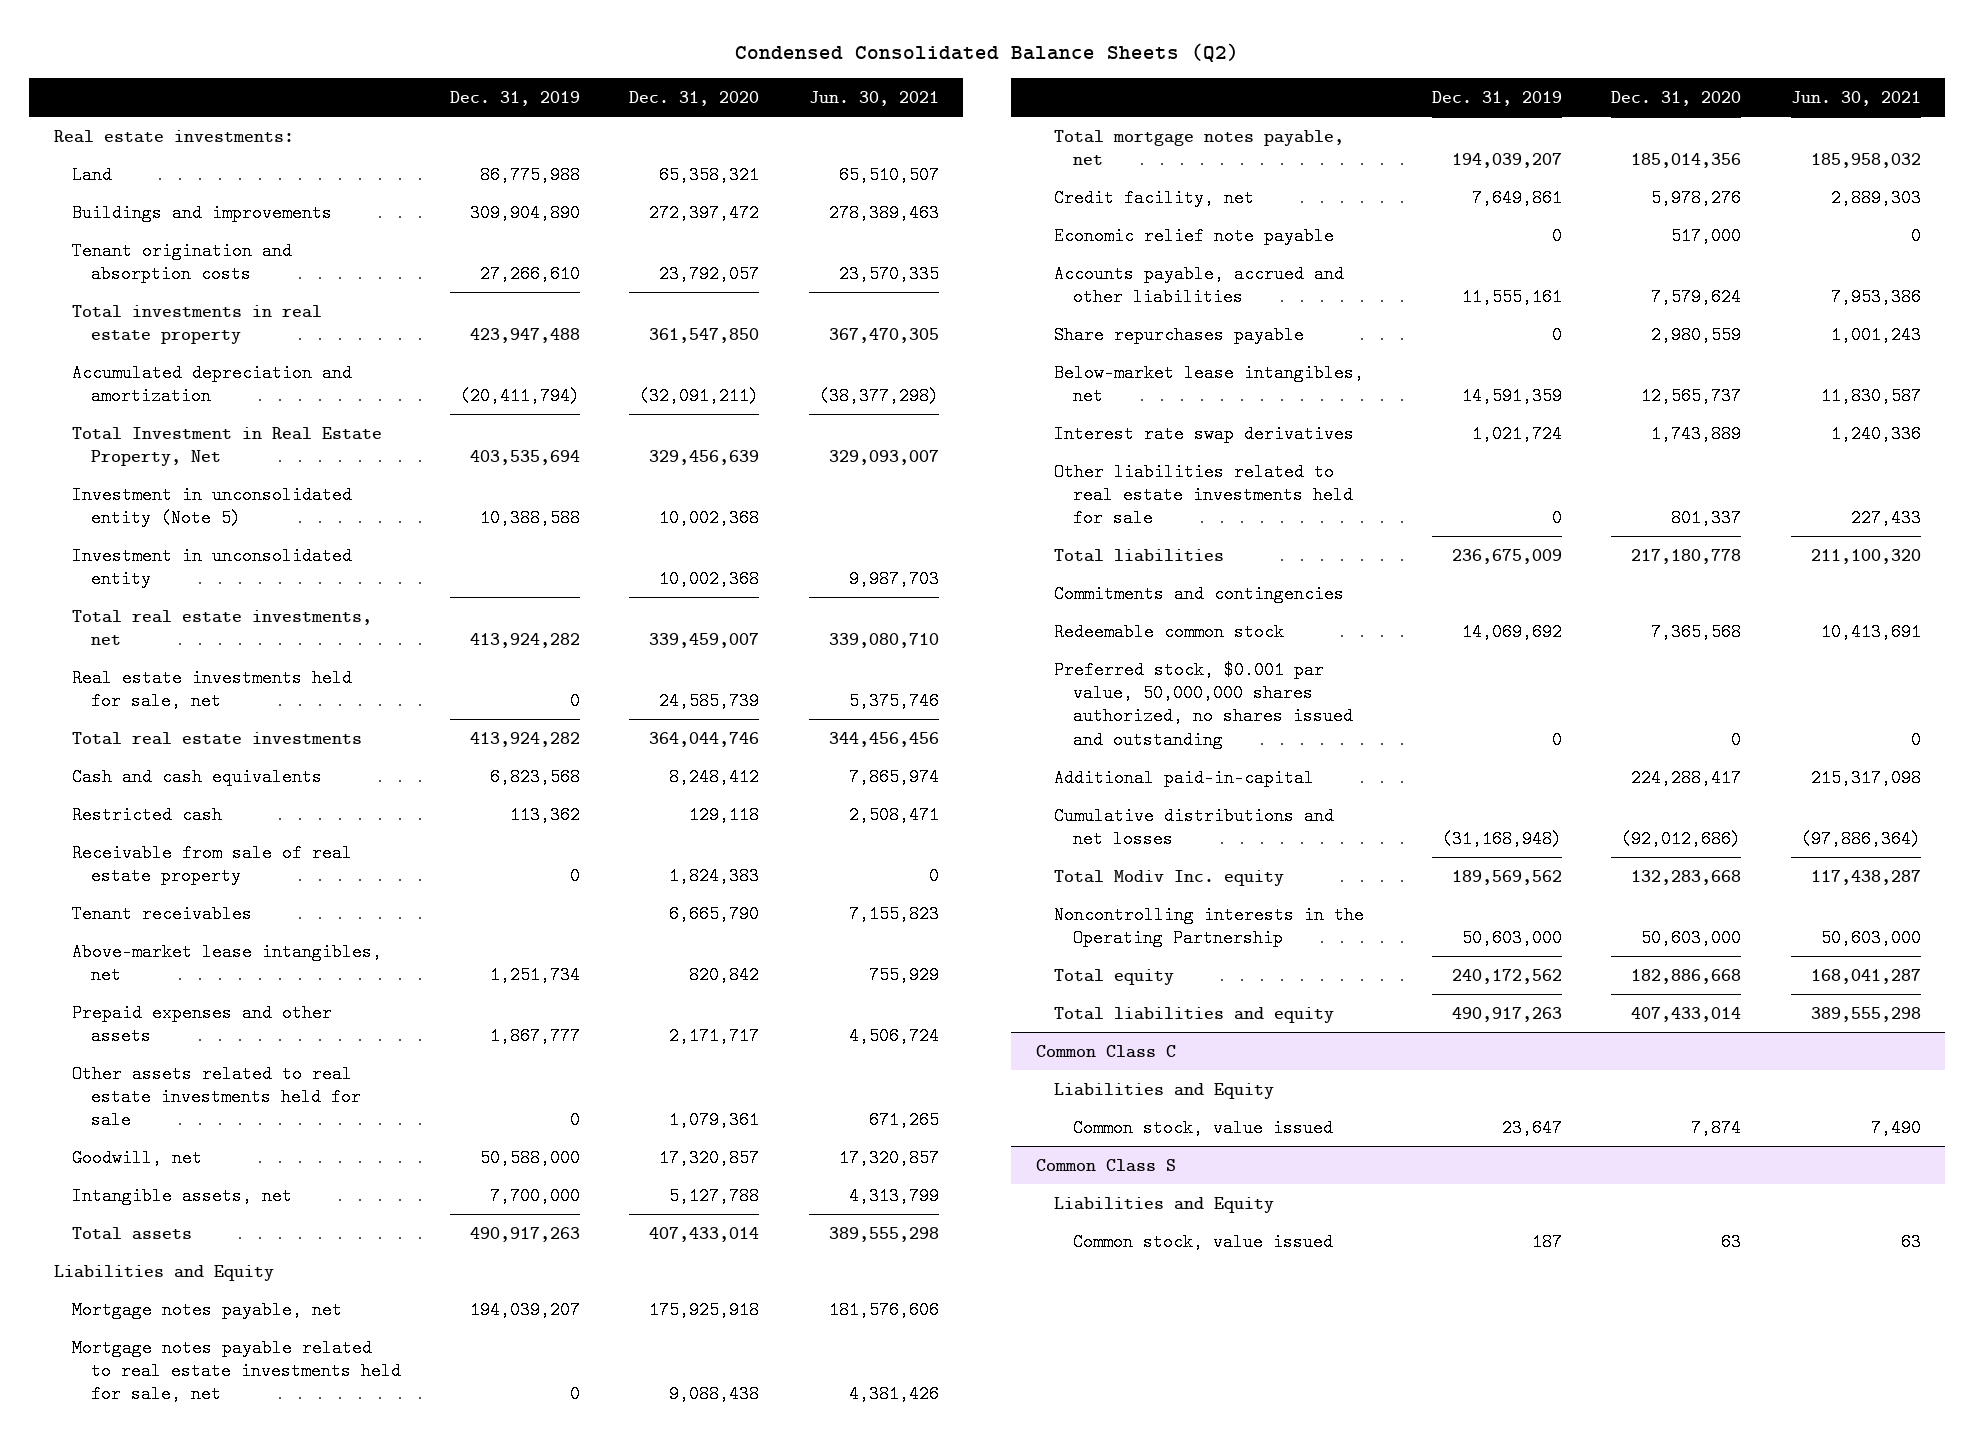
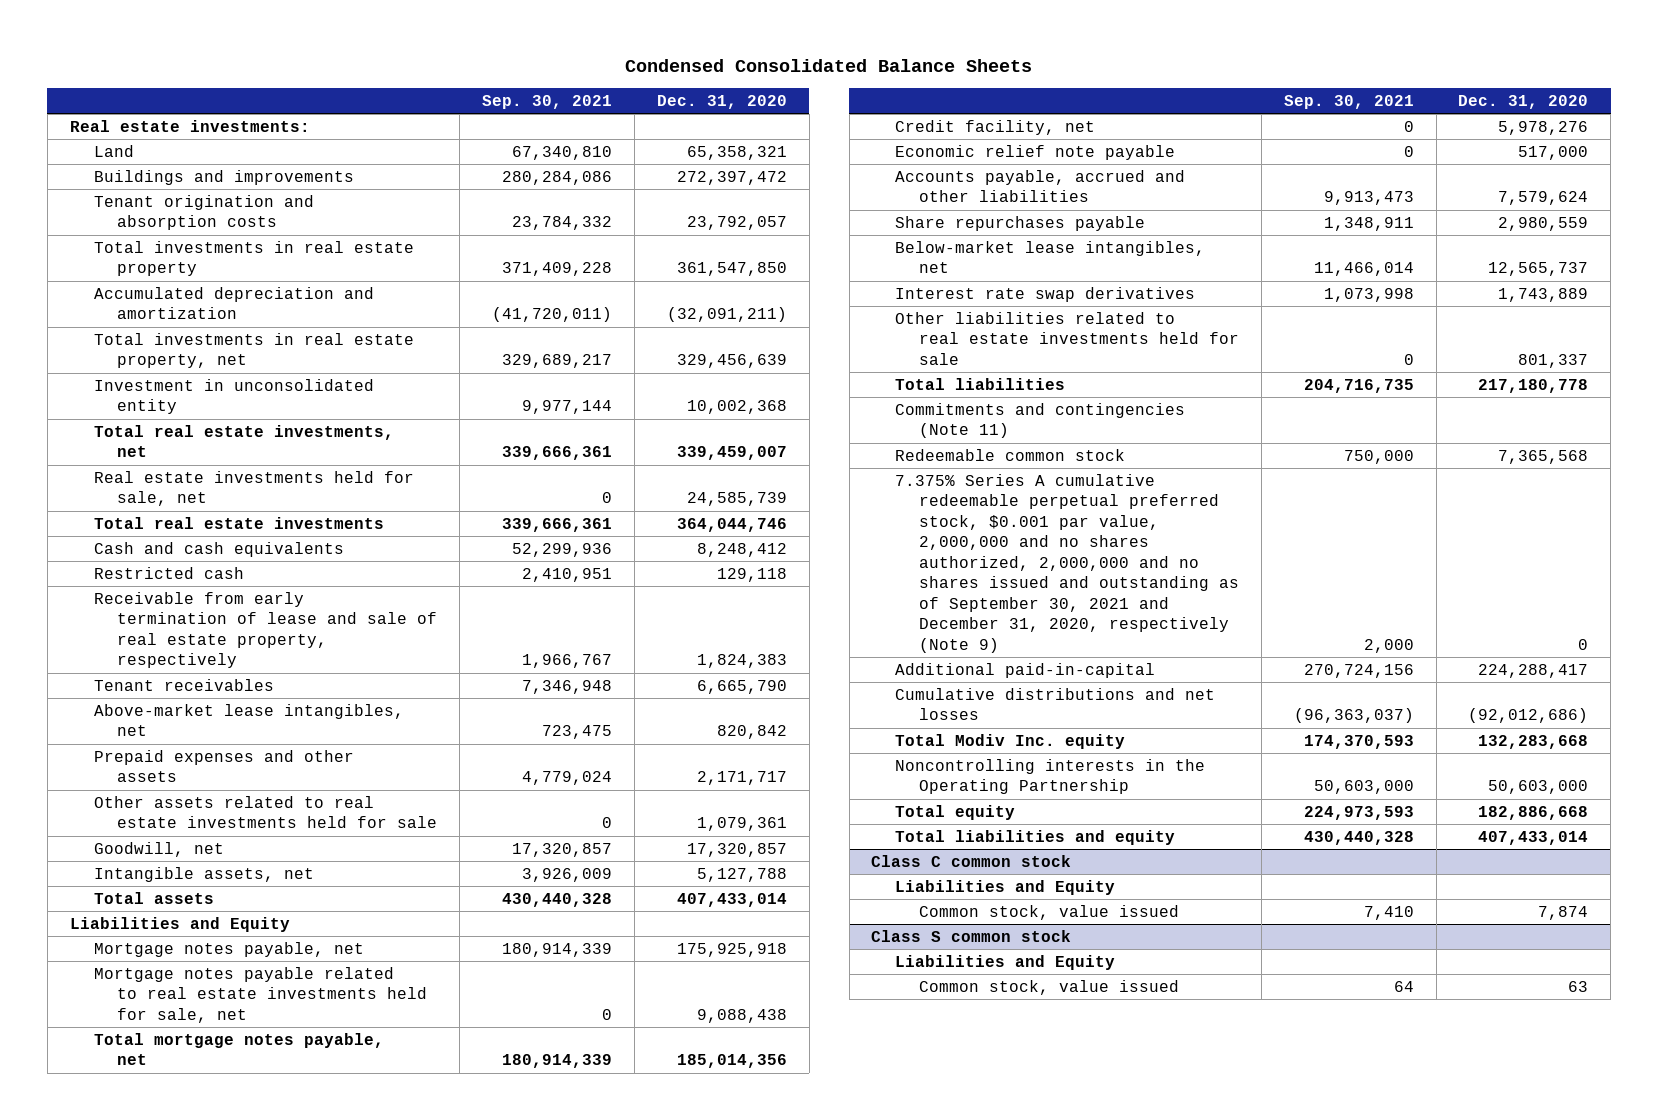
- Condensed Consolidated Balance Sheets (Q2)
+ Condensed Consolidated Balance Sheets
- | Dec. 31, 2019 | Dec. 31, 2020 | Jun. 30, 2021
+ | Sep. 30, 2021 | Dec. 31, 2020
- Total Investment in Real Estate Property, Net | 403,535,694 | 329,456,639 | 329,093,007
- Investment in unconsolidated entity (Note 5) | 10,388,588 | 10,002,368 |
+ Total investments in real estate property, net | 329,689,217 | 329,456,639
- Receivable from sale of real estate property | 0 | 1,824,383 | 0
+ Receivable from early termination of lease and sale of real estate property, respectively | 1,966,767 | 1,824,383
- Commitments and contingencies
+ Commitments and contingencies (Note 11)
- Preferred stock, $0.001 par value, 50,000,000 shares authorized, no shares issued and outstanding | 0 | 0 | 0
+ 7.375% Series A cumulative redeemable perpetual preferred stock, $0.001 par value, 2,000,000 and no shares authorized, 2,000,000 and no shares issued and outstanding as of September 30, 2021 and December 31, 2020, respectively (Note 9) | 2,000 | 0
- Common Class C
+ Class C common stock
- Common Class S
+ Class S common stock

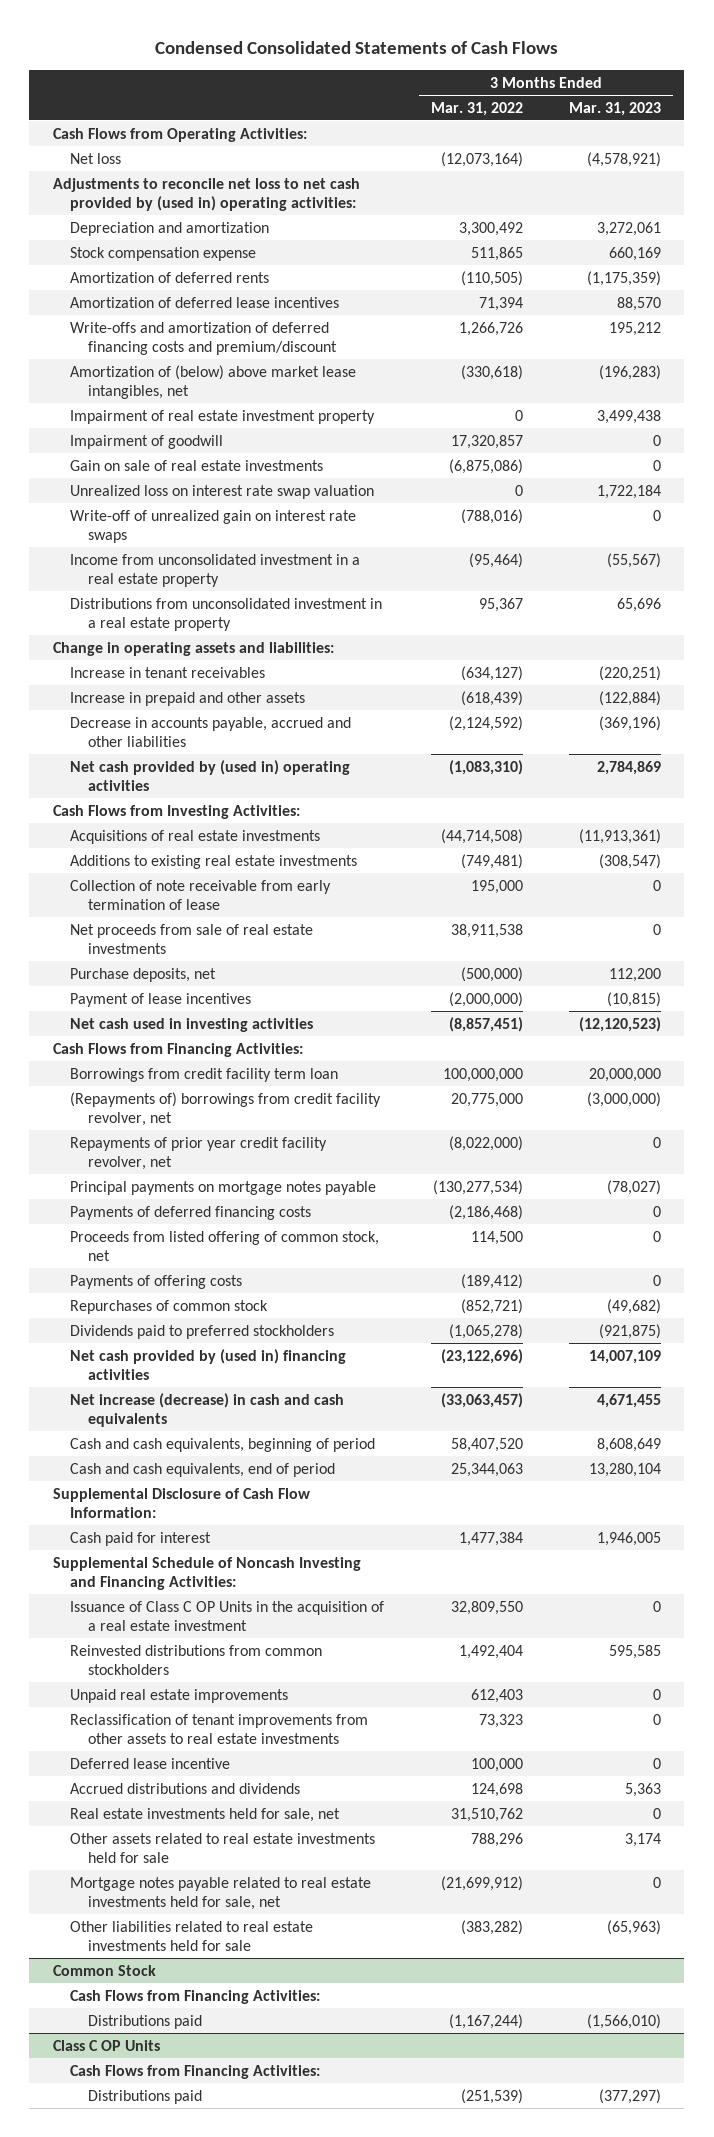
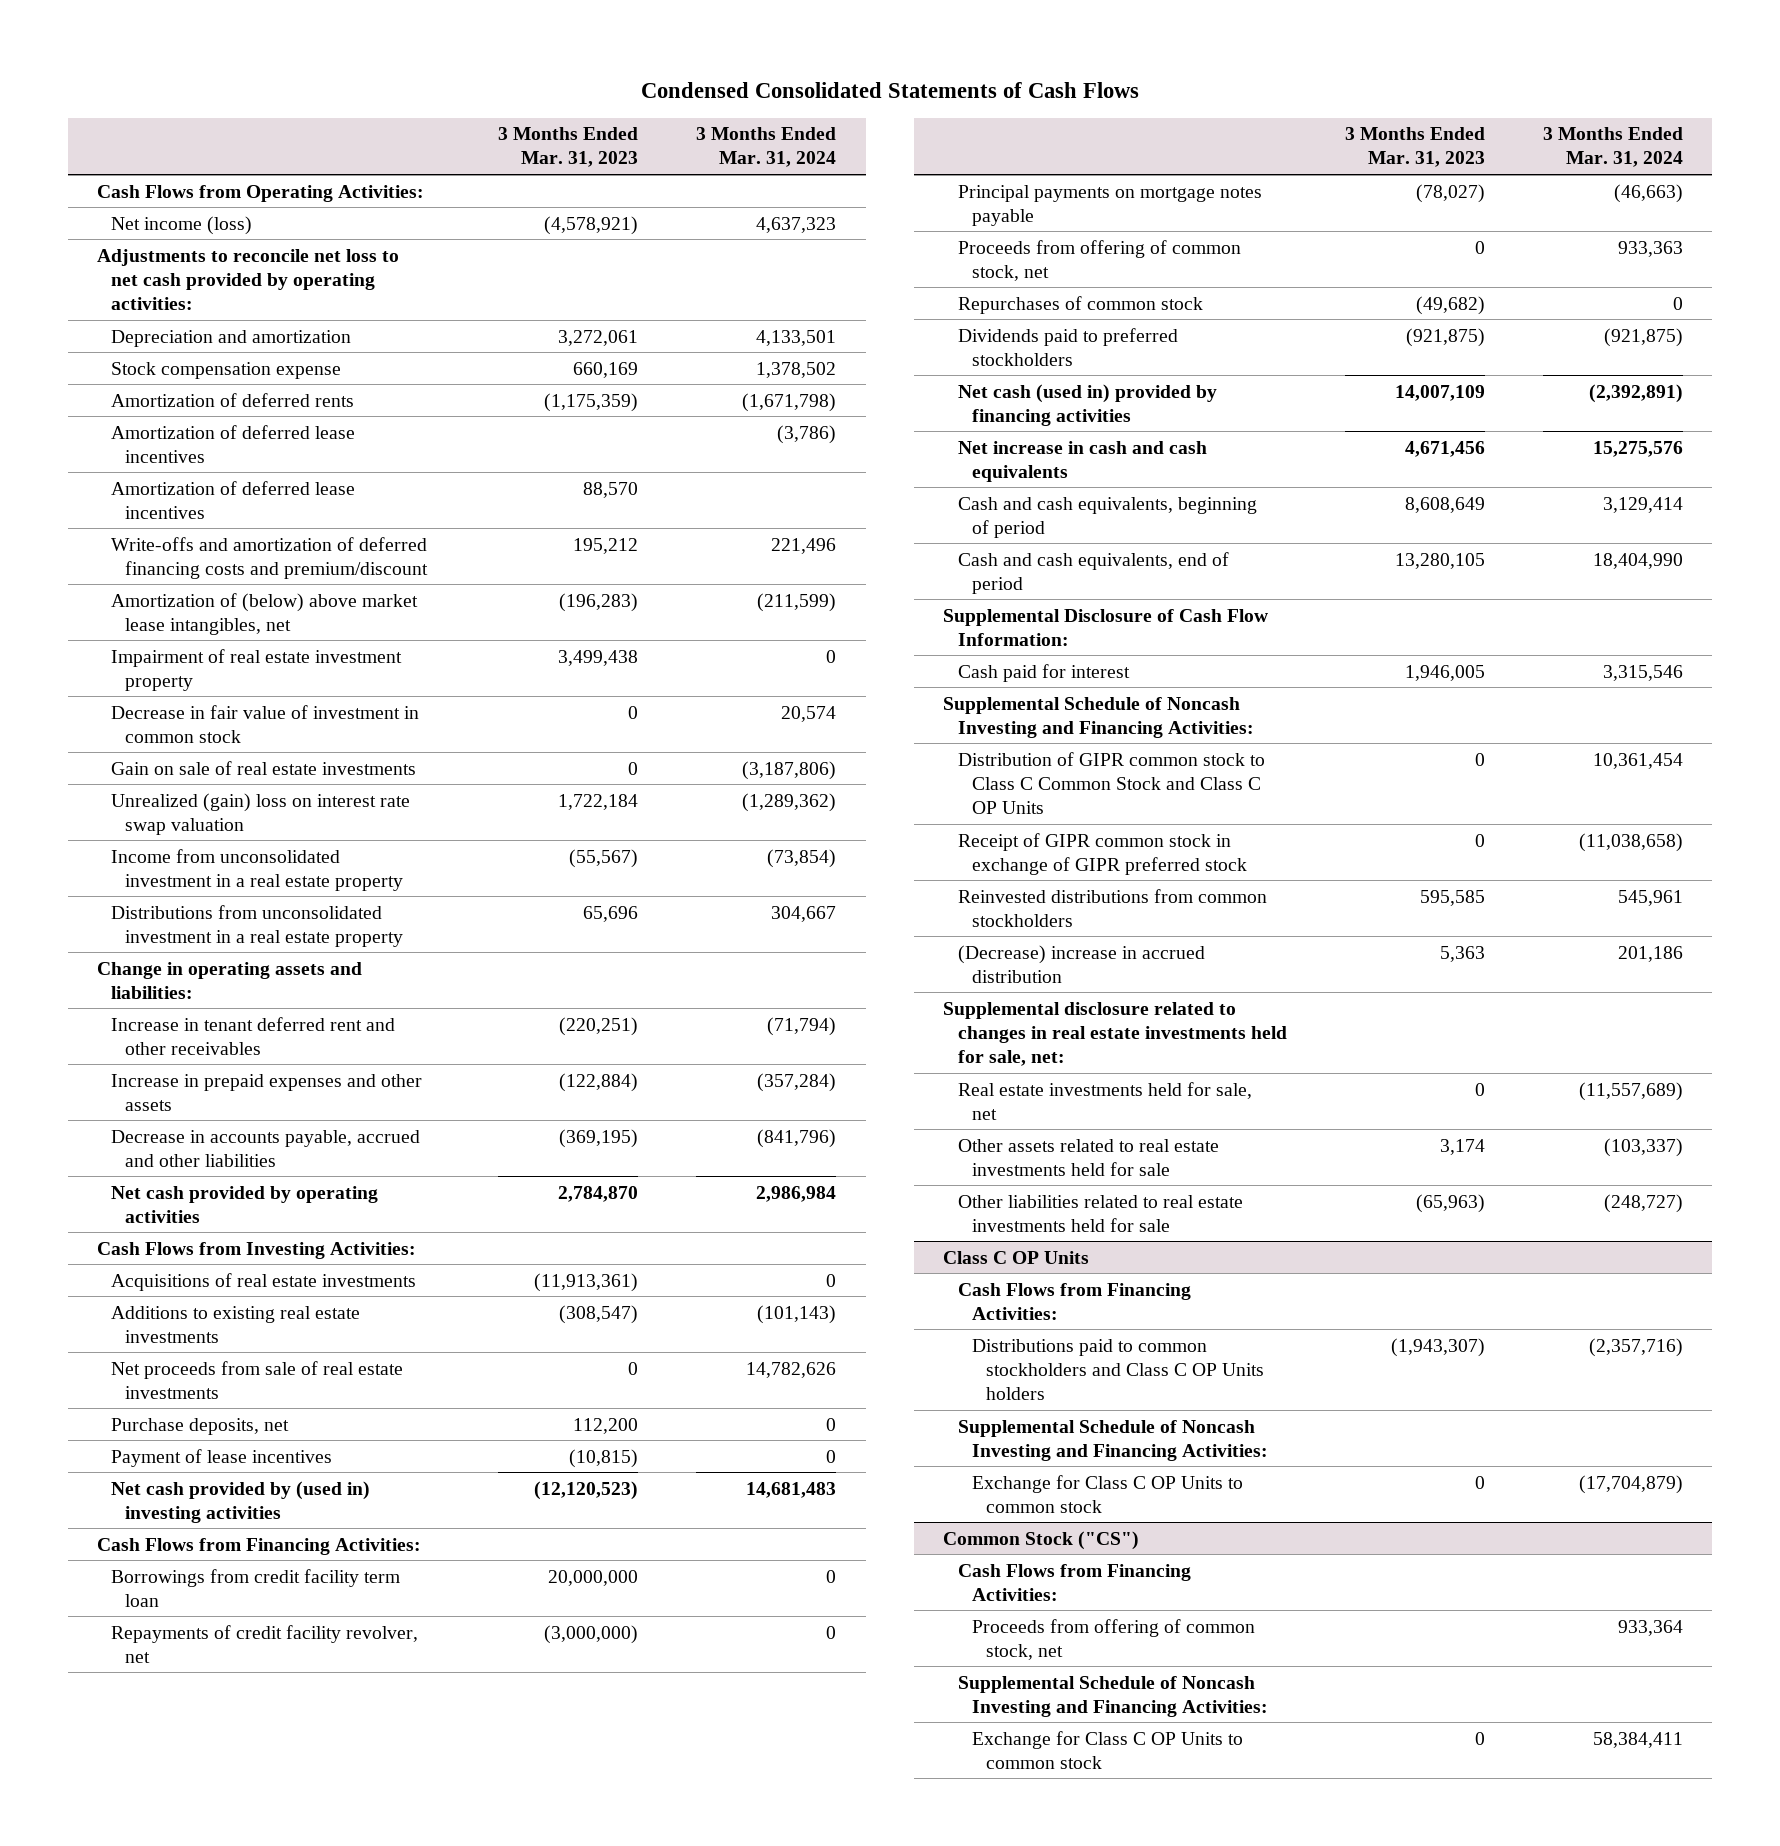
- | 3 Months Ended Mar. 31, 2022 | 3 Months Ended Mar. 31, 2023
+ | 3 Months Ended Mar. 31, 2023 | 3 Months Ended Mar. 31, 2024
- Net loss | (12,073,164) | (4,578,921)
- Adjustments to reconcile net loss to net cash provided by (used in) operating activities:
+ Net income (loss) | (4,578,921) | 4,637,323
+ Adjustments to reconcile net loss to net cash provided by operating activities:
+ Amortization of deferred lease incentives | | (3,786)
- Impairment of goodwill | 17,320,857 | 0
+ Decrease in fair value of investment in common stock | 0 | 20,574
- Unrealized loss on interest rate swap valuation | 0 | 1,722,184
- Write-off of unrealized gain on interest rate swaps | (788,016) | 0
+ Unrealized (gain) loss on interest rate swap valuation | 1,722,184 | (1,289,362)
- Increase in tenant receivables | (634,127) | (220,251)
- Increase in prepaid and other assets | (618,439) | (122,884)
- Decrease in accounts payable, accrued and other liabilities | (2,124,592) | (369,196)
- Net cash provided by (used in) operating activities | (1,083,310) | 2,784,869
+ Increase in tenant deferred rent and other receivables | (220,251) | (71,794)
+ Increase in prepaid expenses and other assets | (122,884) | (357,284)
+ Decrease in accounts payable, accrued and other liabilities | (369,195) | (841,796)
+ Net cash provided by operating activities | 2,784,870 | 2,986,984
- Collection of note receivable from early termination of lease | 195,000 | 0
- Net cash used in investing activities | (8,857,451) | (12,120,523)
+ Net cash provided by (used in) investing activities | (12,120,523) | 14,681,483
- (Repayments of) borrowings from credit facility revolver, net | 20,775,000 | (3,000,000)
- Repayments of prior year credit facility revolver, net | (8,022,000) | 0
+ Repayments of credit facility revolver, net | (3,000,000) | 0
- Payments of deferred financing costs | (2,186,468) | 0
- Proceeds from listed offering of common stock, net | 114,500 | 0
- Payments of offering costs | (189,412) | 0
+ Proceeds from offering of common stock, net | 0 | 933,363
- Net cash provided by (used in) financing activities | (23,122,696) | 14,007,109
- Net increase (decrease) in cash and cash equivalents | (33,063,457) | 4,671,455
+ Net cash (used in) provided by financing activities | 14,007,109 | (2,392,891)
+ Net increase in cash and cash equivalents | 4,671,456 | 15,275,576
- Cash and cash equivalents, end of period | 25,344,063 | 13,280,104
+ Cash and cash equivalents, end of period | 13,280,105 | 18,404,990
- Issuance of Class C OP Units in the acquisition of a real estate investment | 32,809,550 | 0
+ Distribution of GIPR common stock to Class C Common Stock and Class C OP Units | 0 | 10,361,454
+ Receipt of GIPR common stock in exchange of GIPR preferred stock | 0 | (11,038,658)
- Unpaid real estate improvements | 612,403 | 0
- Reclassification of tenant improvements from other assets to real estate investments | 73,323 | 0
- Deferred lease incentive | 100,000 | 0
- Accrued distributions and dividends | 124,698 | 5,363
+ (Decrease) increase in accrued distribution | 5,363 | 201,186
+ Supplemental disclosure related to changes in real estate investments held for sale, net:
- Mortgage notes payable related to real estate investments held for sale, net | (21,699,912) | 0
- Common Stock
- Cash Flows from Financing Activities:
- Distributions paid | (1,167,244) | (1,566,010)
@ Class C OP Units
- Distributions paid | (251,539) | (377,297)
+ Distributions paid to common stockholders and Class C OP Units holders | (1,943,307) | (2,357,716)
+ Supplemental Schedule of Noncash Investing and Financing Activities:
+ Exchange for Class C OP Units to common stock | 0 | (17,704,879)
+ Common Stock ("CS")
+ Cash Flows from Financing Activities:
+ Proceeds from offering of common stock, net | | 933,364
+ Supplemental Schedule of Noncash Investing and Financing Activities:
+ Exchange for Class C OP Units to common stock | 0 | 58,384,411

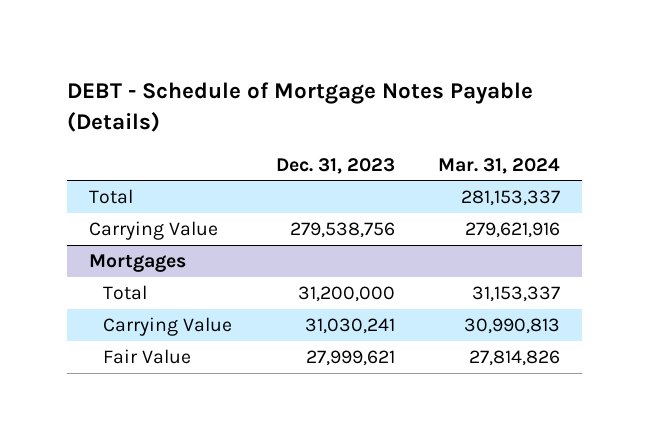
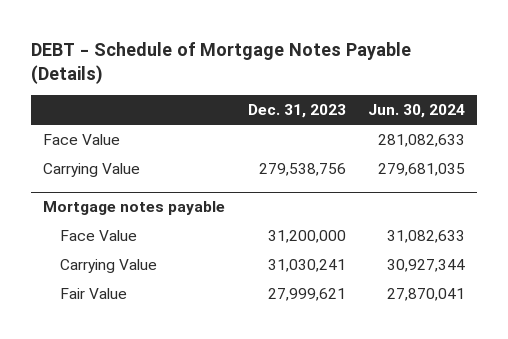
- | Dec. 31, 2023 | Mar. 31, 2024
+ | Dec. 31, 2023 | Jun. 30, 2024
- Total | | 281,153,337
+ Face Value | | 281,082,633
- Mortgages
- Total | 31,200,000 | 31,153,337
+ Mortgage notes payable
+ Face Value | 31,200,000 | 31,082,633

